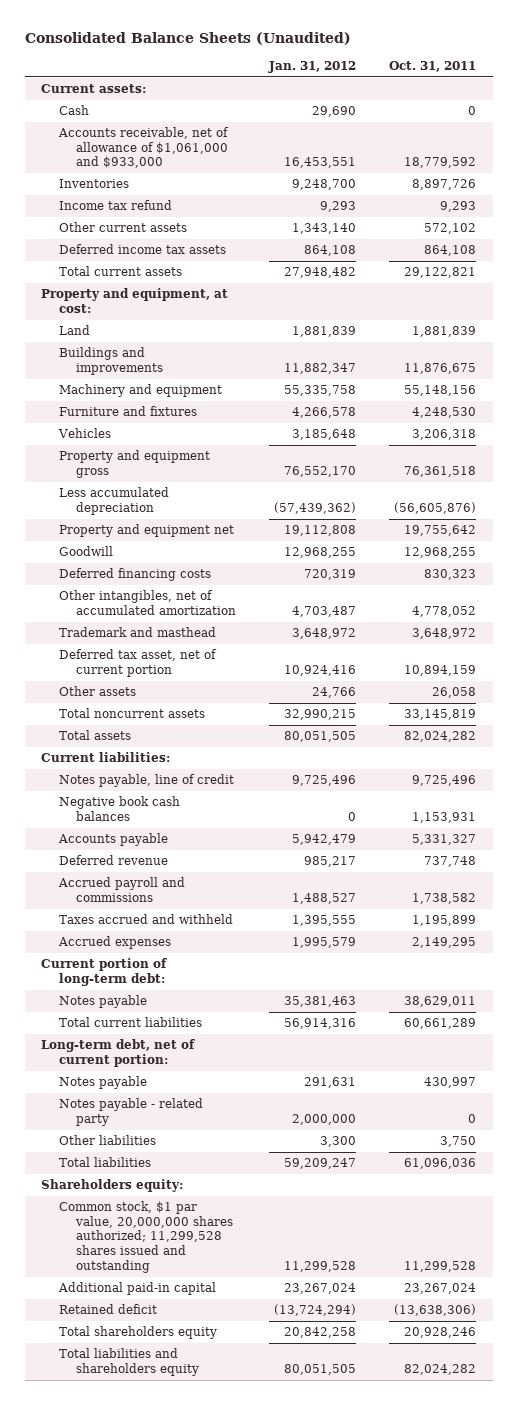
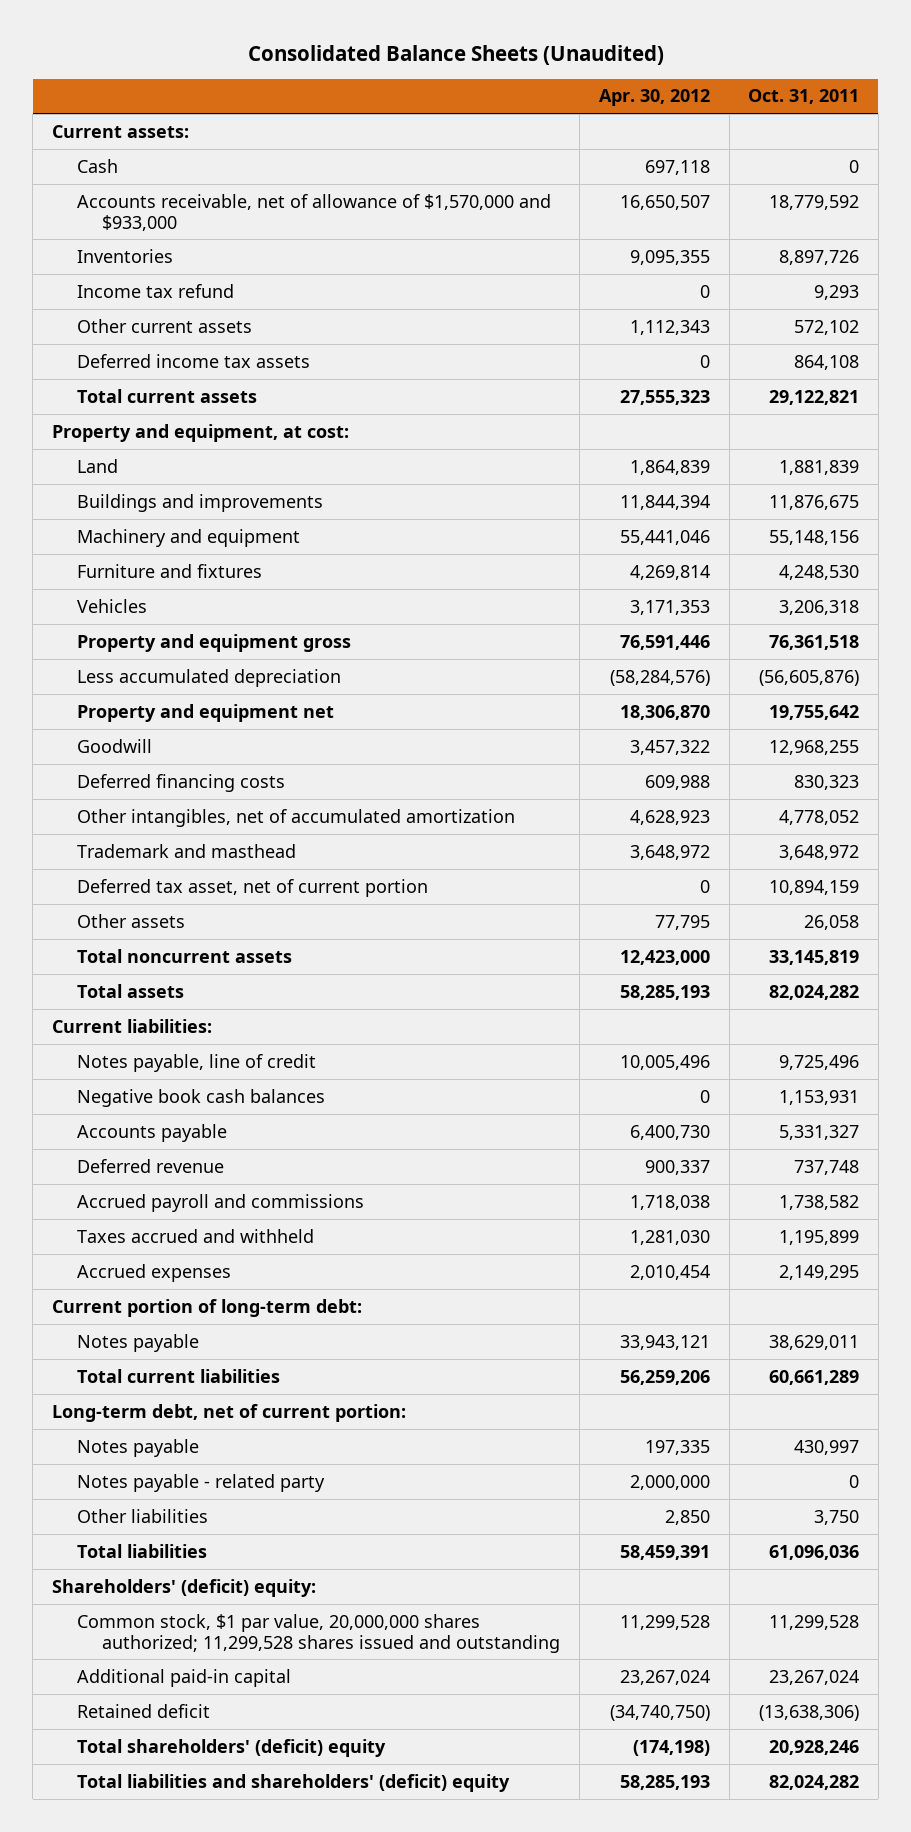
- | Jan. 31, 2012 | Oct. 31, 2011
+ | Apr. 30, 2012 | Oct. 31, 2011
- Accounts receivable, net of allowance of $1,061,000 and $933,000 | 16,453,551 | 18,779,592
+ Accounts receivable, net of allowance of $1,570,000 and $933,000 | 16,650,507 | 18,779,592
- Shareholders equity:
+ Shareholders' (deficit) equity:
- Total shareholders equity | 20,842,258 | 20,928,246
- Total liabilities and shareholders equity | 80,051,505 | 82,024,282
+ Total shareholders' (deficit) equity | (174,198) | 20,928,246
+ Total liabilities and shareholders' (deficit) equity | 58,285,193 | 82,024,282

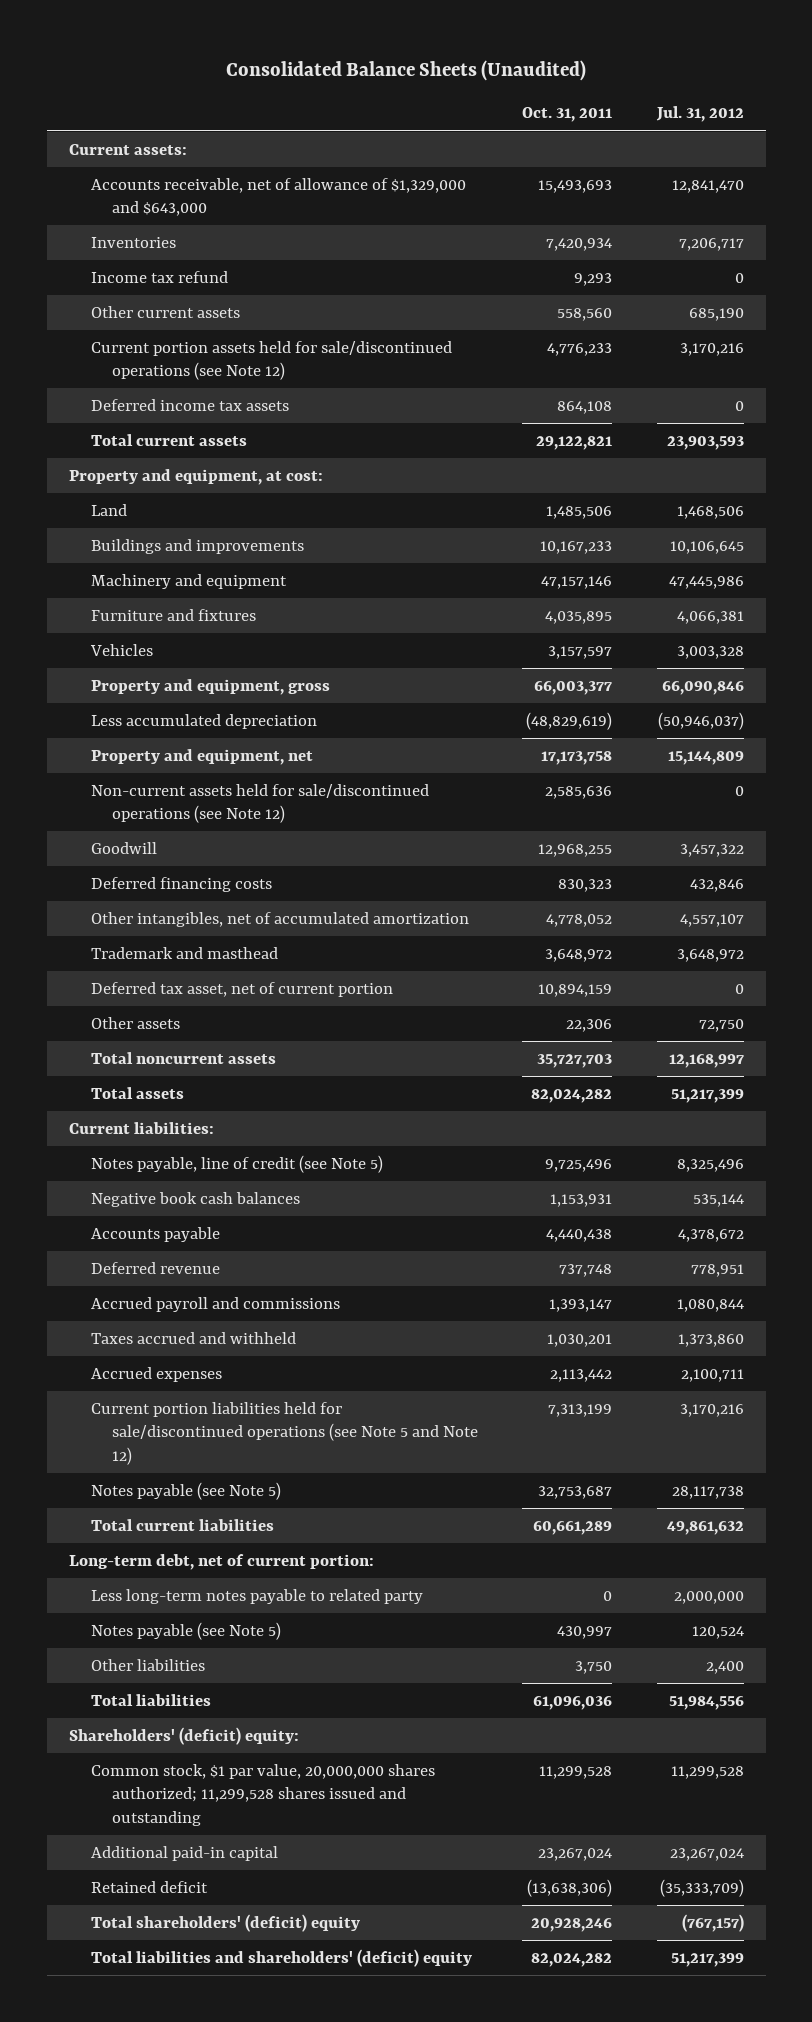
- | Apr. 30, 2012 | Oct. 31, 2011
+ | Oct. 31, 2011 | Jul. 31, 2012
- Cash | 697,118 | 0
- Accounts receivable, net of allowance of $1,570,000 and $933,000 | 16,650,507 | 18,779,592
- Inventories | 9,095,355 | 8,897,726
+ Accounts receivable, net of allowance of $1,329,000 and $643,000 | 15,493,693 | 12,841,470
+ Inventories | 7,420,934 | 7,206,717
- Other current assets | 1,112,343 | 572,102
+ Other current assets | 558,560 | 685,190
+ Current portion assets held for sale/discontinued operations (see Note 12) | 4,776,233 | 3,170,216
- Land | 1,864,839 | 1,881,839
- Buildings and improvements | 11,844,394 | 11,876,675
- Machinery and equipment | 55,441,046 | 55,148,156
- Furniture and fixtures | 4,269,814 | 4,248,530
- Vehicles | 3,171,353 | 3,206,318
- Property and equipment gross | 76,591,446 | 76,361,518
- Less accumulated depreciation | (58,284,576) | (56,605,876)
- Property and equipment net | 18,306,870 | 19,755,642
+ Land | 1,485,506 | 1,468,506
+ Buildings and improvements | 10,167,233 | 10,106,645
+ Machinery and equipment | 47,157,146 | 47,445,986
+ Furniture and fixtures | 4,035,895 | 4,066,381
+ Vehicles | 3,157,597 | 3,003,328
+ Property and equipment, gross | 66,003,377 | 66,090,846
+ Less accumulated depreciation | (48,829,619) | (50,946,037)
+ Property and equipment, net | 17,173,758 | 15,144,809
+ Non-current assets held for sale/discontinued operations (see Note 12) | 2,585,636 | 0
- Other assets | 77,795 | 26,058
- Total noncurrent assets | 12,423,000 | 33,145,819
+ Other assets | 22,306 | 72,750
+ Total noncurrent assets | 35,727,703 | 12,168,997
- Notes payable, line of credit | 10,005,496 | 9,725,496
+ Notes payable, line of credit (see Note 5) | 9,725,496 | 8,325,496
- Accounts payable | 6,400,730 | 5,331,327
+ Accounts payable | 4,440,438 | 4,378,672
- Accrued payroll and commissions | 1,718,038 | 1,738,582
- Taxes accrued and withheld | 1,281,030 | 1,195,899
- Accrued expenses | 2,010,454 | 2,149,295
- Current portion of long-term debt:
- Notes payable | 33,943,121 | 38,629,011
+ Accrued payroll and commissions | 1,393,147 | 1,080,844
+ Taxes accrued and withheld | 1,030,201 | 1,373,860
+ Accrued expenses | 2,113,442 | 2,100,711
+ Current portion liabilities held for sale/discontinued operations (see Note 5 and Note 12) | 7,313,199 | 3,170,216
+ Notes payable (see Note 5) | 32,753,687 | 28,117,738
- Notes payable | 197,335 | 430,997
- Notes payable - related party | 2,000,000 | 0
+ Less long-term notes payable to related party | 0 | 2,000,000
+ Notes payable (see Note 5) | 430,997 | 120,524

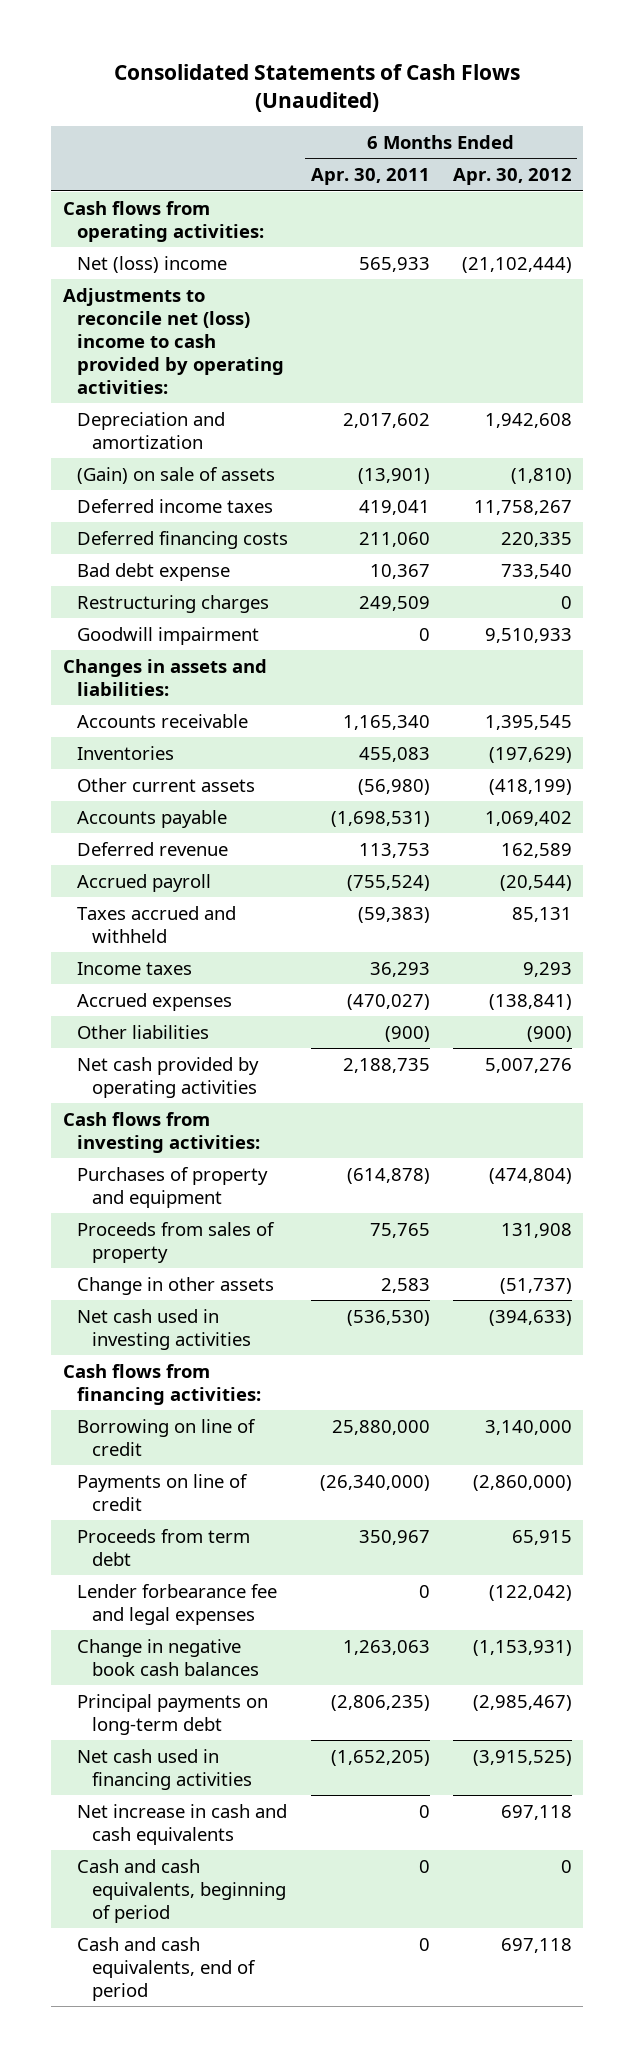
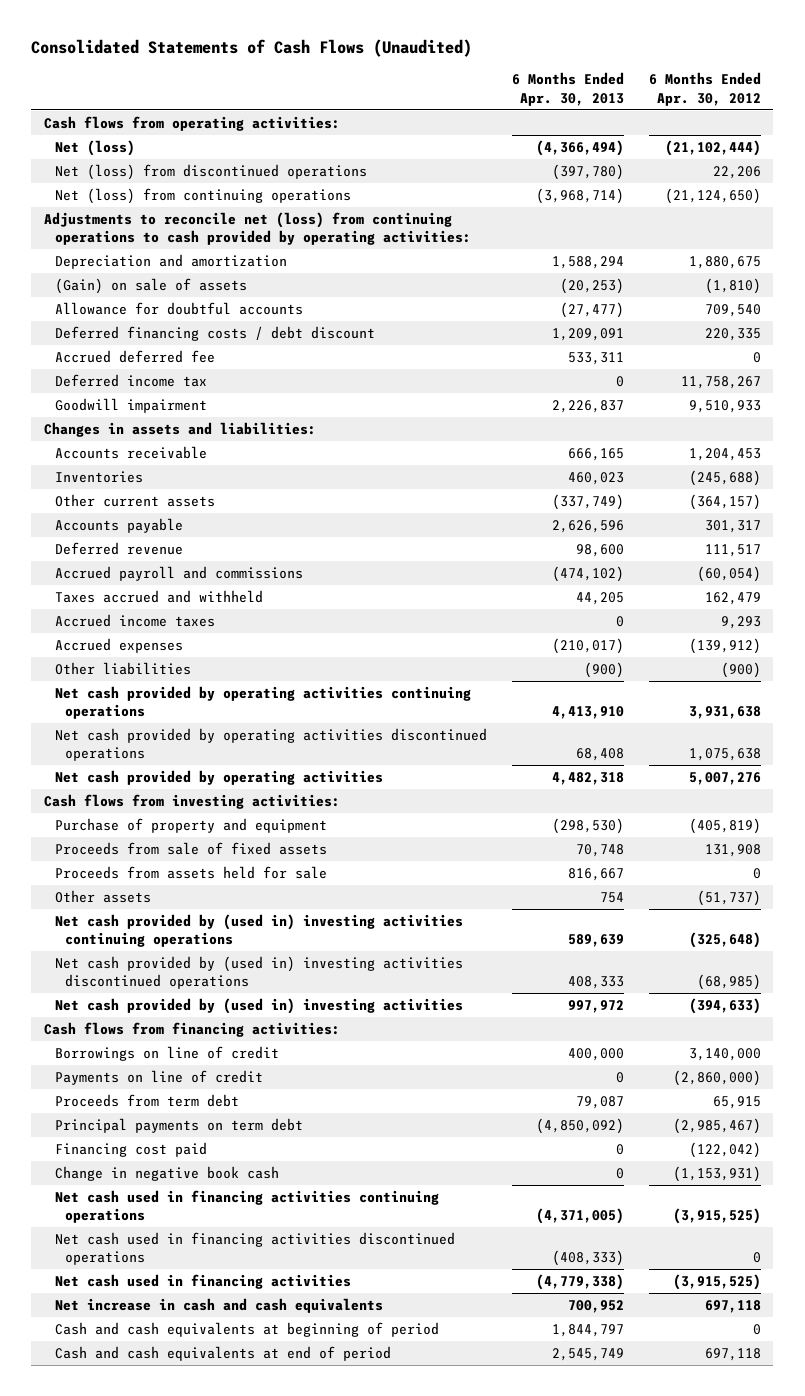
- | 6 Months Ended Apr. 30, 2011 | 6 Months Ended Apr. 30, 2012
+ | 6 Months Ended Apr. 30, 2013 | 6 Months Ended Apr. 30, 2012
- Net (loss) income | 565,933 | (21,102,444)
- Adjustments to reconcile net (loss) income to cash provided by operating activities:
- Depreciation and amortization | 2,017,602 | 1,942,608
+ Net (loss) | (4,366,494) | (21,102,444)
+ Net (loss) from discontinued operations | (397,780) | 22,206
+ Net (loss) from continuing operations | (3,968,714) | (21,124,650)
+ Adjustments to reconcile net (loss) from continuing operations to cash provided by operating activities:
+ Depreciation and amortization | 1,588,294 | 1,880,675
- Deferred income taxes | 419,041 | 11,758,267
- Deferred financing costs | 211,060 | 220,335
- Bad debt expense | 10,367 | 733,540
- Restructuring charges | 249,509 | 0
+ Allowance for doubtful accounts | (27,477) | 709,540
+ Deferred financing costs / debt discount | 1,209,091 | 220,335
+ Accrued deferred fee | 533,311 | 0
+ Deferred income tax | 0 | 11,758,267
- Accounts receivable | 1,165,340 | 1,395,545
- Inventories | 455,083 | (197,629)
- Other current assets | (56,980) | (418,199)
- Accounts payable | (1,698,531) | 1,069,402
- Deferred revenue | 113,753 | 162,589
- Accrued payroll | (755,524) | (20,544)
- Taxes accrued and withheld | (59,383) | 85,131
- Income taxes | 36,293 | 9,293
- Accrued expenses | (470,027) | (138,841)
+ Accounts receivable | 666,165 | 1,204,453
+ Inventories | 460,023 | (245,688)
+ Other current assets | (337,749) | (364,157)
+ Accounts payable | 2,626,596 | 301,317
+ Deferred revenue | 98,600 | 111,517
+ Accrued payroll and commissions | (474,102) | (60,054)
+ Taxes accrued and withheld | 44,205 | 162,479
+ Accrued income taxes | 0 | 9,293
+ Accrued expenses | (210,017) | (139,912)
+ Net cash provided by operating activities continuing operations | 4,413,910 | 3,931,638
+ Net cash provided by operating activities discontinued operations | 68,408 | 1,075,638
- Purchases of property and equipment | (614,878) | (474,804)
- Proceeds from sales of property | 75,765 | 131,908
- Change in other assets | 2,583 | (51,737)
- Net cash used in investing activities | (536,530) | (394,633)
+ Purchase of property and equipment | (298,530) | (405,819)
+ Proceeds from sale of fixed assets | 70,748 | 131,908
+ Proceeds from assets held for sale | 816,667 | 0
+ Other assets | 754 | (51,737)
+ Net cash provided by (used in) investing activities continuing operations | 589,639 | (325,648)
+ Net cash provided by (used in) investing activities discontinued operations | 408,333 | (68,985)
+ Net cash provided by (used in) investing activities | 997,972 | (394,633)
- Borrowing on line of credit | 25,880,000 | 3,140,000
+ Borrowings on line of credit | 400,000 | 3,140,000
- Lender forbearance fee and legal expenses | 0 | (122,042)
- Change in negative book cash balances | 1,263,063 | (1,153,931)
- Principal payments on long-term debt | (2,806,235) | (2,985,467)
+ Principal payments on term debt | (4,850,092) | (2,985,467)
+ Financing cost paid | 0 | (122,042)
+ Change in negative book cash | 0 | (1,153,931)
+ Net cash used in financing activities continuing operations | (4,371,005) | (3,915,525)
+ Net cash used in financing activities discontinued operations | (408,333) | 0
- Cash and cash equivalents, beginning of period | 0 | 0
- Cash and cash equivalents, end of period | 0 | 697,118
+ Cash and cash equivalents at beginning of period | 1,844,797 | 0
+ Cash and cash equivalents at end of period | 2,545,749 | 697,118

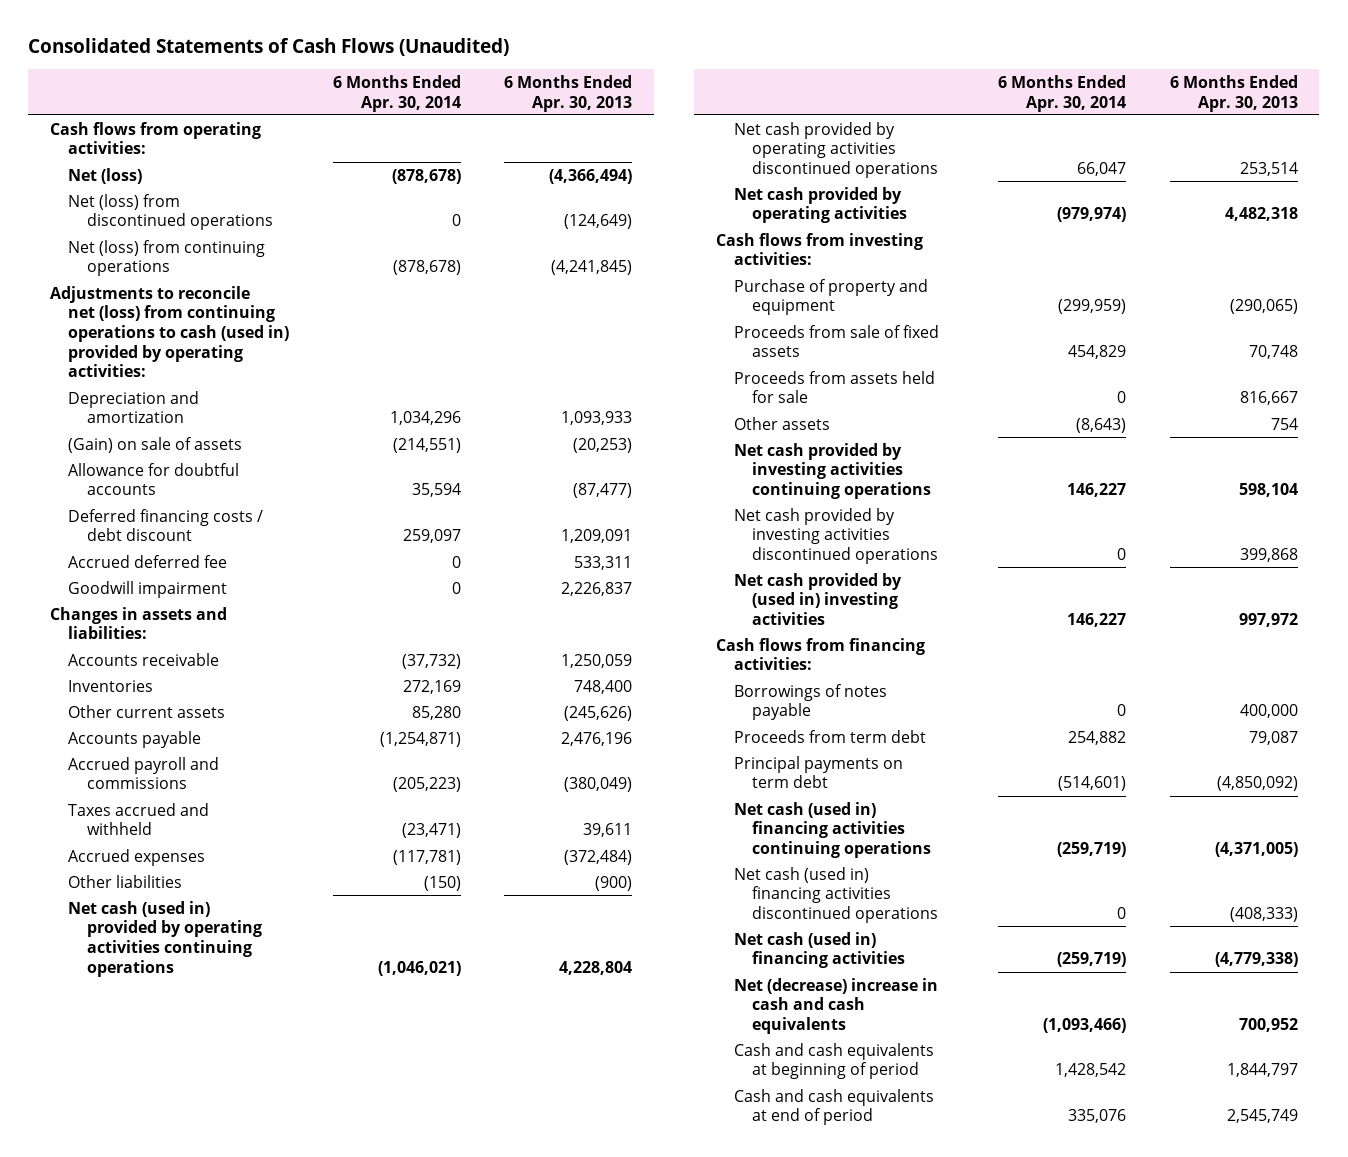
- | 6 Months Ended Apr. 30, 2013 | 6 Months Ended Apr. 30, 2012
+ | 6 Months Ended Apr. 30, 2014 | 6 Months Ended Apr. 30, 2013
- Net (loss) from discontinued operations | (397,780) | 22,206
- Net (loss) from continuing operations | (3,968,714) | (21,124,650)
- Adjustments to reconcile net (loss) from continuing operations to cash provided by operating activities:
- Depreciation and amortization | 1,588,294 | 1,880,675
+ Net (loss) from discontinued operations | 0 | (124,649)
+ Net (loss) from continuing operations | (878,678) | (4,241,845)
+ Adjustments to reconcile net (loss) from continuing operations to cash (used in) provided by operating activities:
+ Depreciation and amortization | 1,034,296 | 1,093,933
- Allowance for doubtful accounts | (27,477) | 709,540
+ Allowance for doubtful accounts | 35,594 | (87,477)
- Deferred income tax | 0 | 11,758,267
- Accounts receivable | 666,165 | 1,204,453
- Inventories | 460,023 | (245,688)
- Other current assets | (337,749) | (364,157)
- Accounts payable | 2,626,596 | 301,317
- Deferred revenue | 98,600 | 111,517
- Accrued payroll and commissions | (474,102) | (60,054)
- Taxes accrued and withheld | 44,205 | 162,479
- Accrued income taxes | 0 | 9,293
- Accrued expenses | (210,017) | (139,912)
+ Accounts receivable | (37,732) | 1,250,059
+ Inventories | 272,169 | 748,400
+ Other current assets | 85,280 | (245,626)
+ Accounts payable | (1,254,871) | 2,476,196
+ Accrued payroll and commissions | (205,223) | (380,049)
+ Taxes accrued and withheld | (23,471) | 39,611
+ Accrued expenses | (117,781) | (372,484)
- Net cash provided by operating activities continuing operations | 4,413,910 | 3,931,638
- Net cash provided by operating activities discontinued operations | 68,408 | 1,075,638
+ Net cash (used in) provided by operating activities continuing operations | (1,046,021) | 4,228,804
+ Net cash provided by operating activities discontinued operations | 66,047 | 253,514
- Purchase of property and equipment | (298,530) | (405,819)
+ Purchase of property and equipment | (299,959) | (290,065)
- Net cash provided by (used in) investing activities continuing operations | 589,639 | (325,648)
- Net cash provided by (used in) investing activities discontinued operations | 408,333 | (68,985)
+ Net cash provided by investing activities continuing operations | 146,227 | 598,104
+ Net cash provided by investing activities discontinued operations | 0 | 399,868
- Borrowings on line of credit | 400,000 | 3,140,000
- Payments on line of credit | 0 | (2,860,000)
+ Borrowings of notes payable | 0 | 400,000
- Financing cost paid | 0 | (122,042)
- Change in negative book cash | 0 | (1,153,931)
- Net cash used in financing activities continuing operations | (4,371,005) | (3,915,525)
- Net cash used in financing activities discontinued operations | (408,333) | 0
- Net cash used in financing activities | (4,779,338) | (3,915,525)
- Net increase in cash and cash equivalents | 700,952 | 697,118
+ Net cash (used in) financing activities continuing operations | (259,719) | (4,371,005)
+ Net cash (used in) financing activities discontinued operations | 0 | (408,333)
+ Net cash (used in) financing activities | (259,719) | (4,779,338)
+ Net (decrease) increase in cash and cash equivalents | (1,093,466) | 700,952

